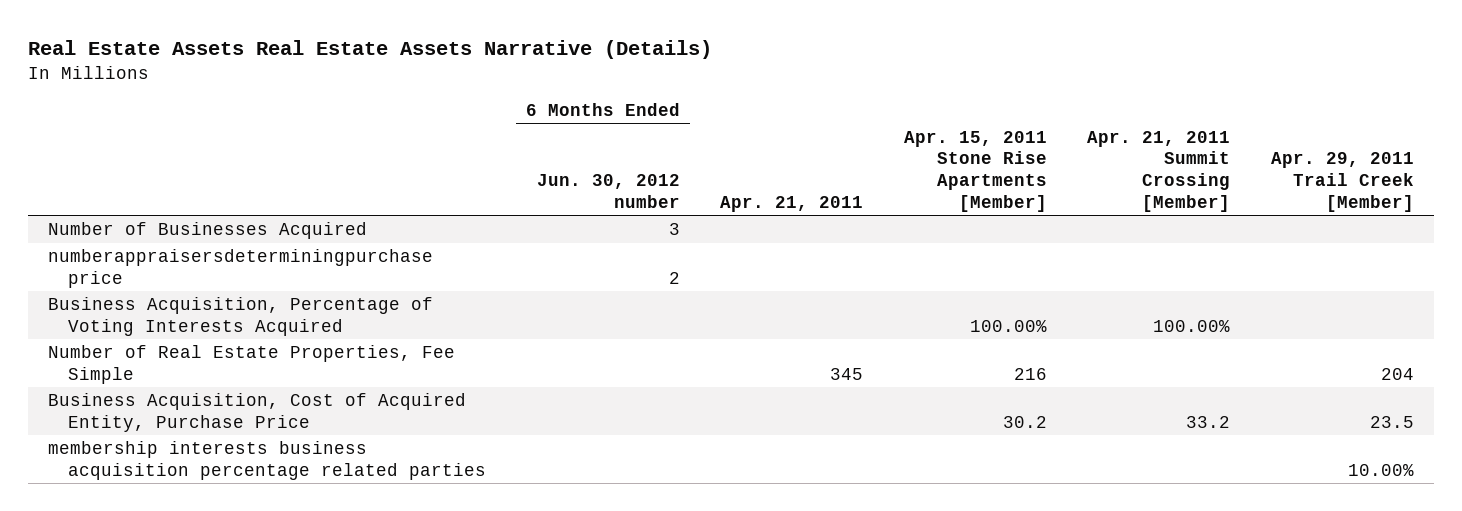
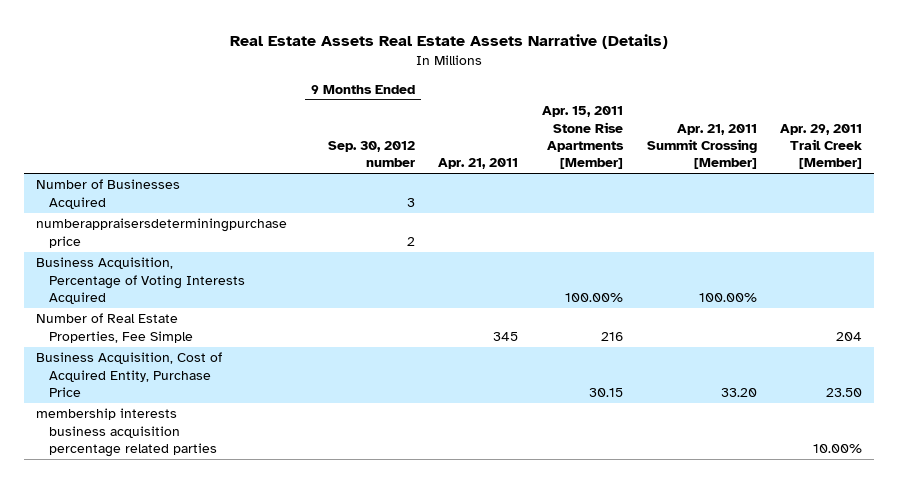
- | 6 Months Ended Jun. 30, 2012 number | Apr. 21, 2011 | Apr. 15, 2011 Stone Rise Apartments [Member] | Apr. 21, 2011 Summit Crossing [Member] | Apr. 29, 2011 Trail Creek [Member]
+ | 9 Months Ended Sep. 30, 2012 number | Apr. 21, 2011 | Apr. 15, 2011 Stone Rise Apartments [Member] | Apr. 21, 2011 Summit Crossing [Member] | Apr. 29, 2011 Trail Creek [Member]
- Business Acquisition, Cost of Acquired Entity, Purchase Price | | | 30.2 | 33.2 | 23.5
+ Business Acquisition, Cost of Acquired Entity, Purchase Price | | | 30.15 | 33.20 | 23.50

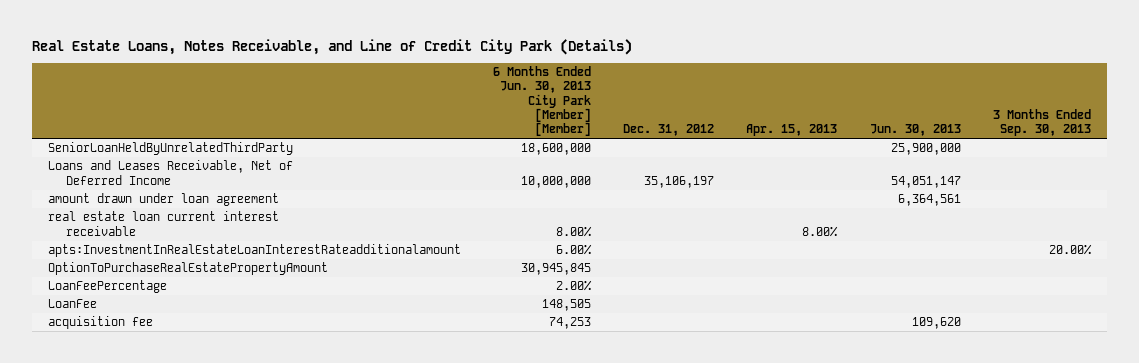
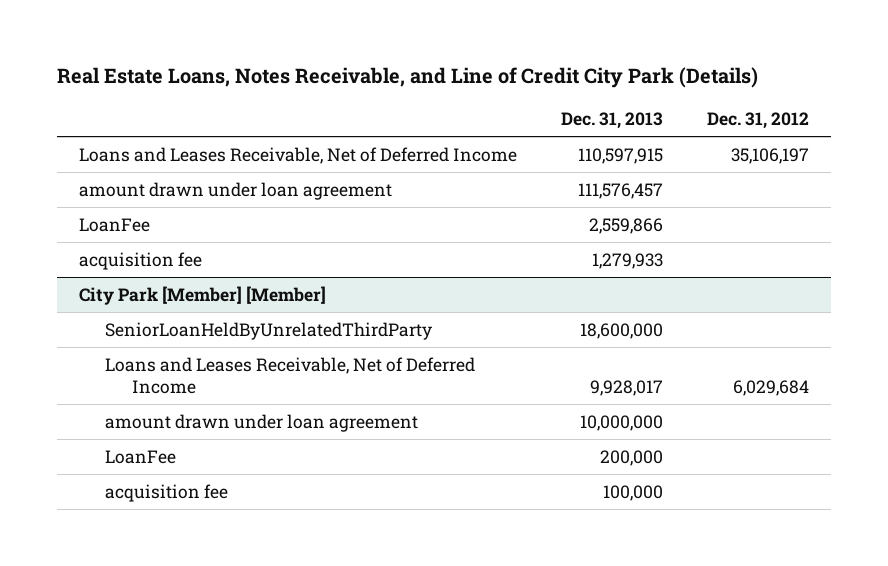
- | 6 Months Ended Jun. 30, 2013 City Park [Member] [Member] | Dec. 31, 2012 | Apr. 15, 2013 | Jun. 30, 2013 | 3 Months Ended Sep. 30, 2013
+ | Dec. 31, 2013 | Dec. 31, 2012
- SeniorLoanHeldByUnrelatedThirdParty | 18,600,000 | | | 25,900,000 |
- real estate loan current interest receivable | 8.00% | | 8.00% | |
- apts:InvestmentInRealEstateLoanInterestRateadditionalamount | 6.00% | | | | 20.00%
- OptionToPurchaseRealEstatePropertyAmount | 30,945,845 | | | |
- LoanFeePercentage | 2.00% | | | |
+ City Park [Member] [Member]
+ SeniorLoanHeldByUnrelatedThirdParty | 18,600,000 |
+ Loans and Leases Receivable, Net of Deferred Income | 9,928,017 | 6,029,684
+ amount drawn under loan agreement | 10,000,000 |
+ LoanFee | 200,000 |
+ acquisition fee | 100,000 |

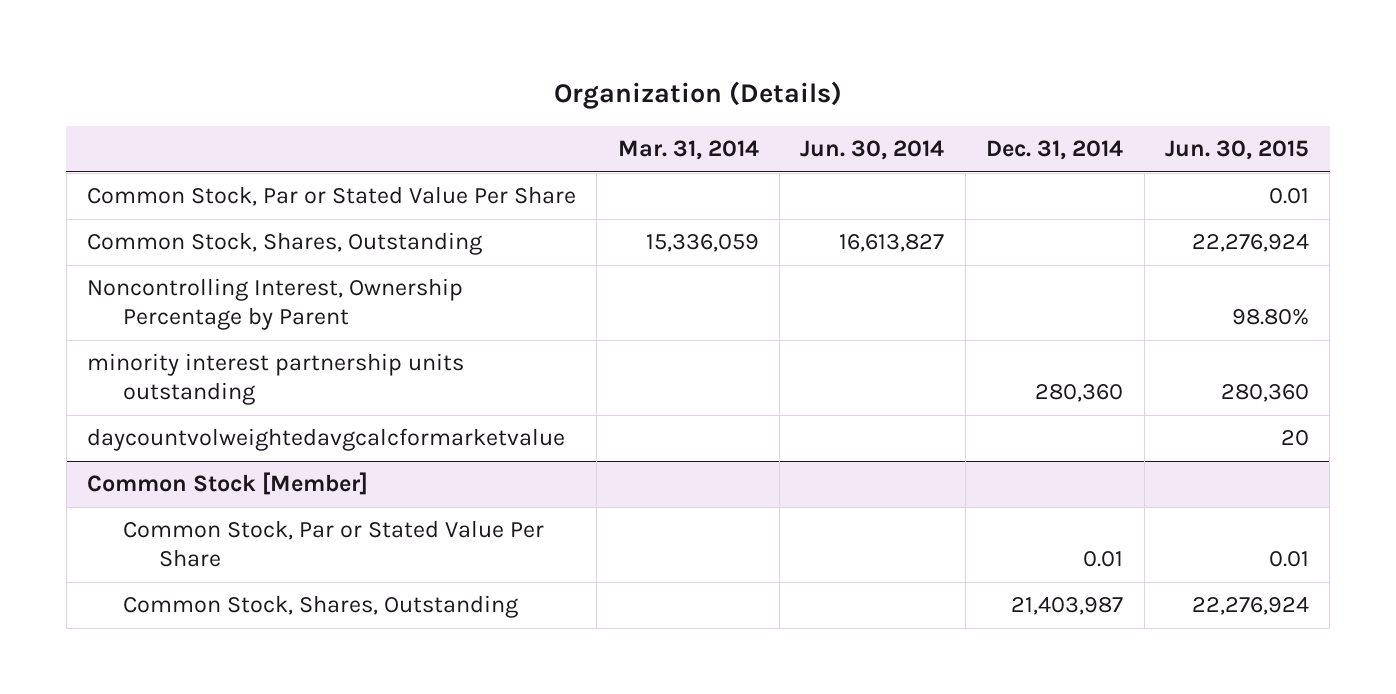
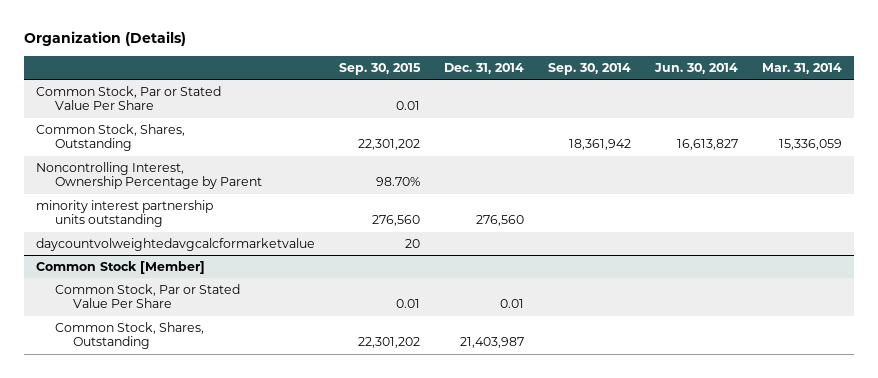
- | Mar. 31, 2014 | Jun. 30, 2014 | Dec. 31, 2014 | Jun. 30, 2015
+ | Sep. 30, 2015 | Dec. 31, 2014 | Sep. 30, 2014 | Jun. 30, 2014 | Mar. 31, 2014
- minority interest partnership units outstanding | | | 280,360 | 280,360
+ minority interest partnership units outstanding | 276,560 | 276,560 | | |

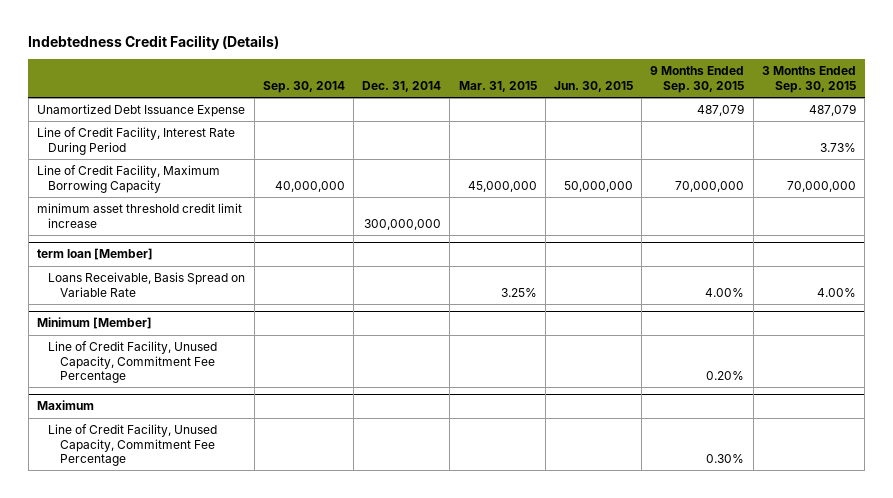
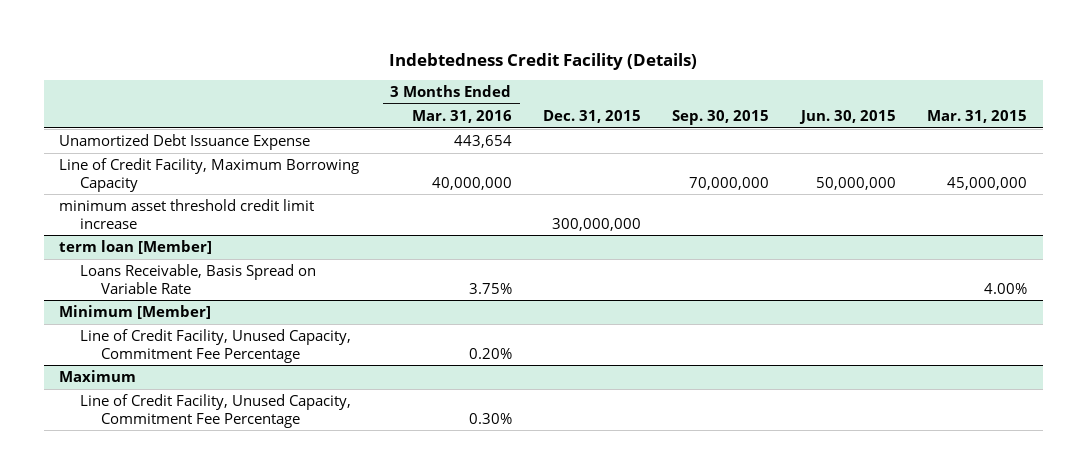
- | Sep. 30, 2014 | Dec. 31, 2014 | Mar. 31, 2015 | Jun. 30, 2015 | 9 Months Ended Sep. 30, 2015 | 3 Months Ended Sep. 30, 2015
+ | 3 Months Ended Mar. 31, 2016 | Dec. 31, 2015 | Sep. 30, 2015 | Jun. 30, 2015 | Mar. 31, 2015
- Line of Credit Facility, Interest Rate During Period | | | | | | 3.73%
@ term loan [Member]
- Loans Receivable, Basis Spread on Variable Rate | | | 3.25% | | 4.00% | 4.00%
+ Loans Receivable, Basis Spread on Variable Rate | 3.75% | | | | 4.00%

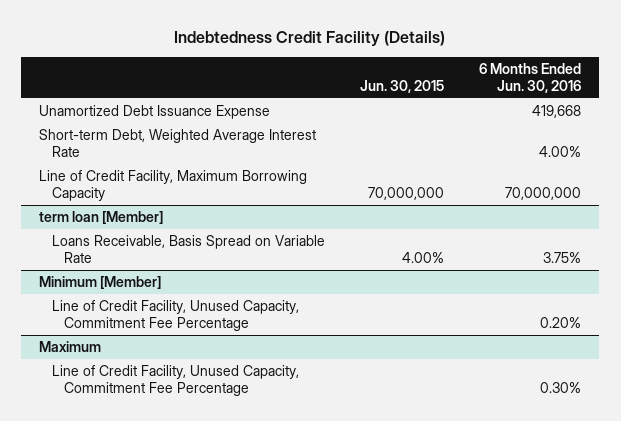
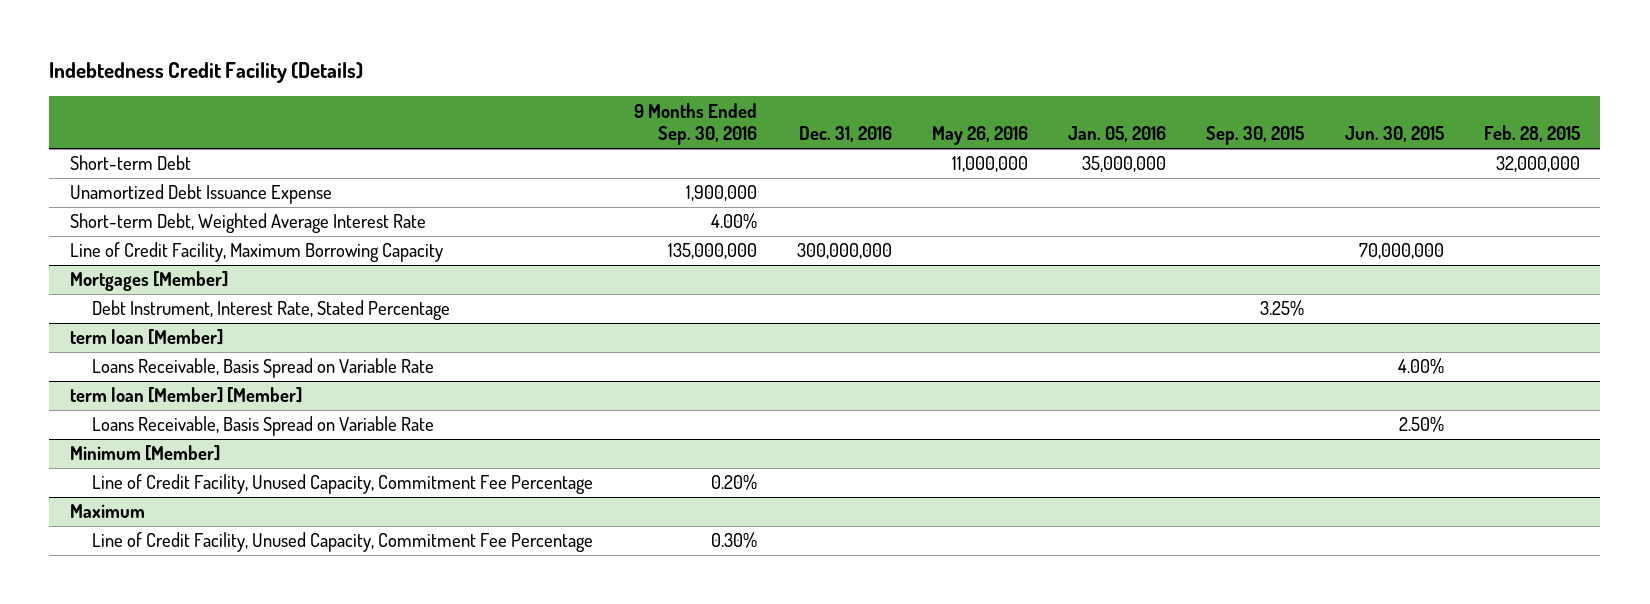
- | Jun. 30, 2015 | 6 Months Ended Jun. 30, 2016
+ | 9 Months Ended Sep. 30, 2016 | Dec. 31, 2016 | May 26, 2016 | Jan. 05, 2016 | Sep. 30, 2015 | Jun. 30, 2015 | Feb. 28, 2015
+ Short-term Debt | | | 11,000,000 | 35,000,000 | | | 32,000,000
+ Mortgages [Member]
+ Debt Instrument, Interest Rate, Stated Percentage | | | | | 3.25% | |
+ term loan [Member] [Member]
+ Loans Receivable, Basis Spread on Variable Rate | | | | | | 2.50% |

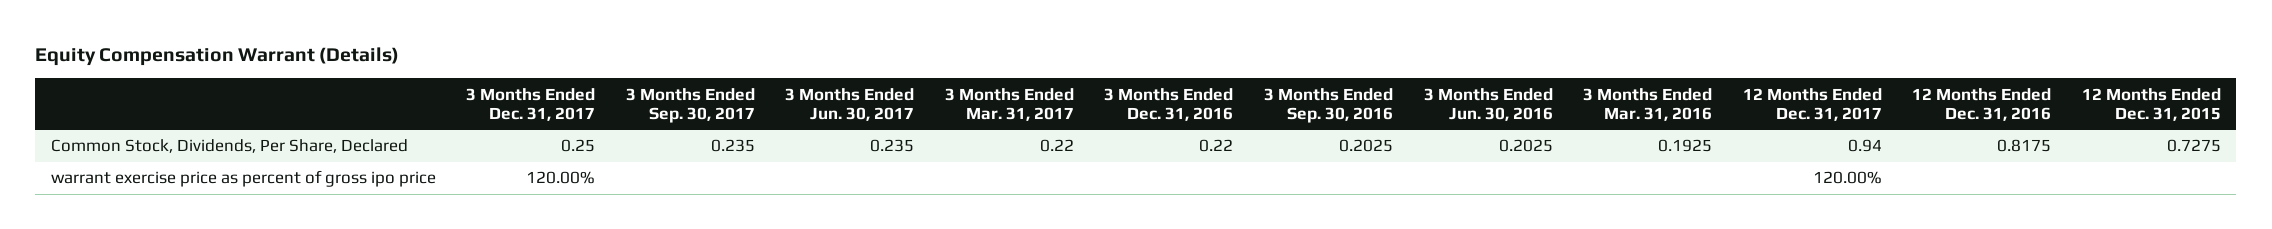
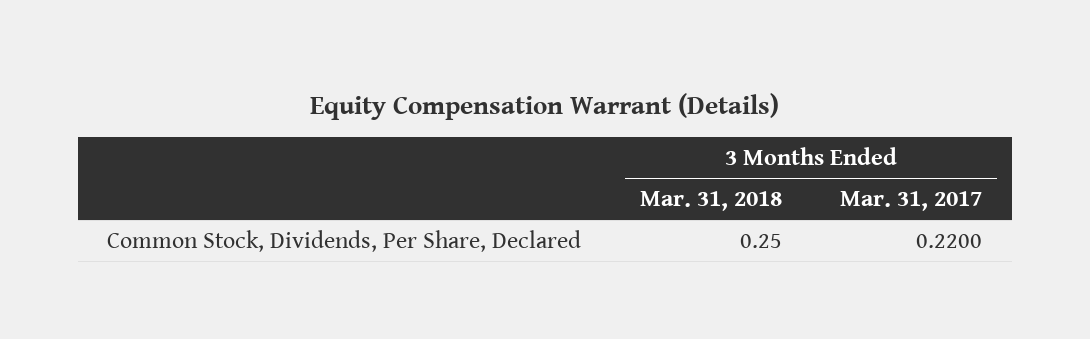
- | 3 Months Ended Dec. 31, 2017 | 3 Months Ended Sep. 30, 2017 | 3 Months Ended Jun. 30, 2017 | 3 Months Ended Mar. 31, 2017 | 3 Months Ended Dec. 31, 2016 | 3 Months Ended Sep. 30, 2016 | 3 Months Ended Jun. 30, 2016 | 3 Months Ended Mar. 31, 2016 | 12 Months Ended Dec. 31, 2017 | 12 Months Ended Dec. 31, 2016 | 12 Months Ended Dec. 31, 2015
+ | 3 Months Ended Mar. 31, 2018 | 3 Months Ended Mar. 31, 2017
- Common Stock, Dividends, Per Share, Declared | 0.25 | 0.235 | 0.235 | 0.22 | 0.22 | 0.2025 | 0.2025 | 0.1925 | 0.94 | 0.8175 | 0.7275
- warrant exercise price as percent of gross ipo price | 120.00% | | | | | | | | 120.00% | |
+ Common Stock, Dividends, Per Share, Declared | 0.25 | 0.2200

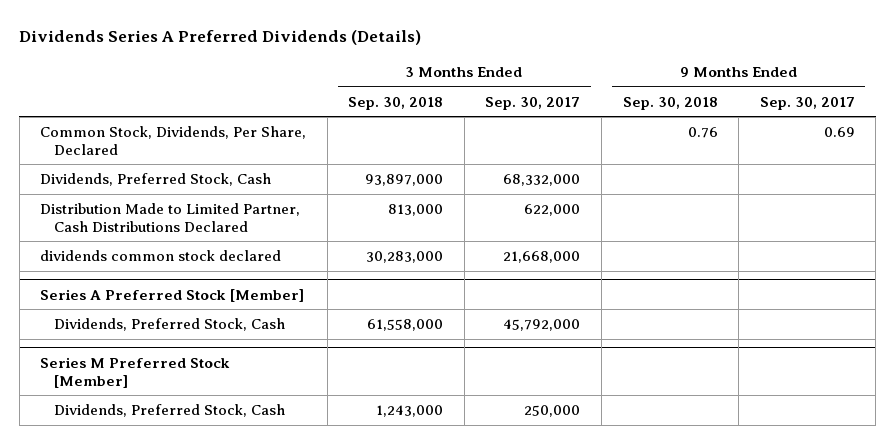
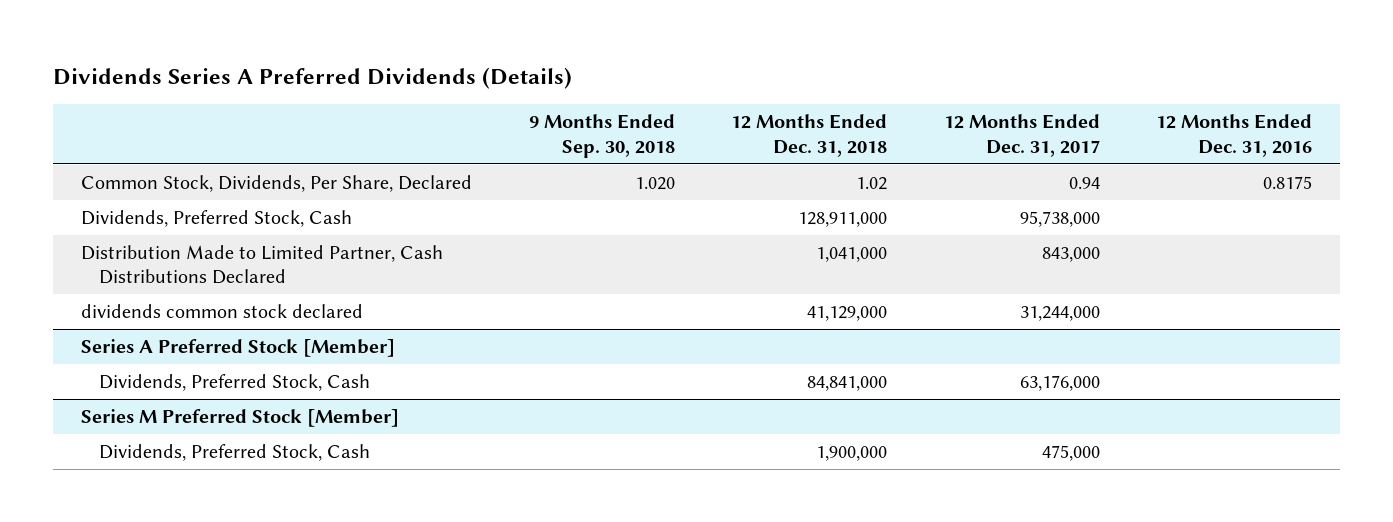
- | 3 Months Ended Sep. 30, 2018 | 3 Months Ended Sep. 30, 2017 | 9 Months Ended Sep. 30, 2018 | 9 Months Ended Sep. 30, 2017
+ | 9 Months Ended Sep. 30, 2018 | 12 Months Ended Dec. 31, 2018 | 12 Months Ended Dec. 31, 2017 | 12 Months Ended Dec. 31, 2016
- Common Stock, Dividends, Per Share, Declared | | | 0.76 | 0.69
+ Common Stock, Dividends, Per Share, Declared | 1.020 | 1.02 | 0.94 | 0.8175

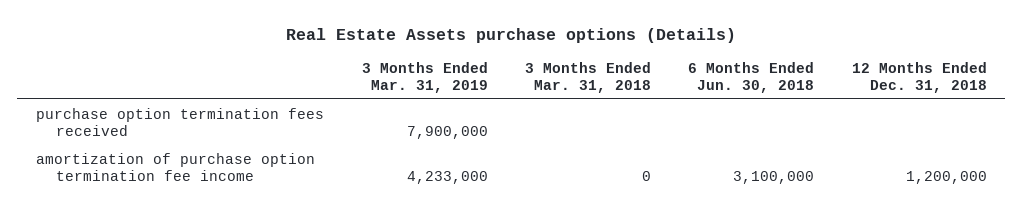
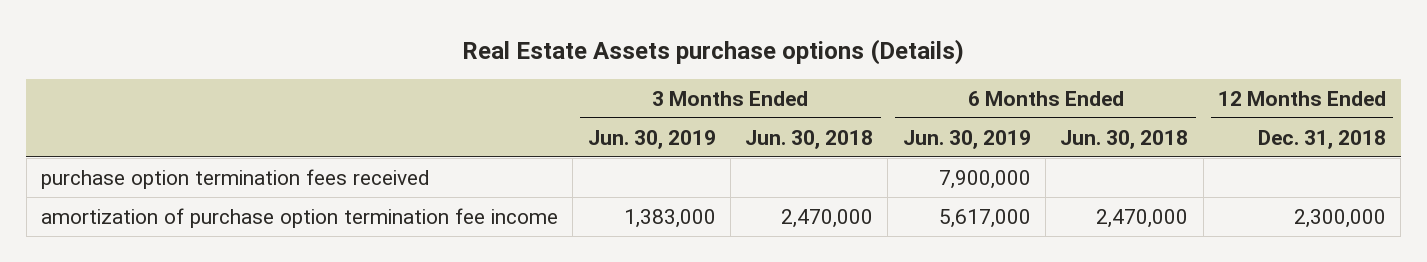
- | 3 Months Ended Mar. 31, 2019 | 3 Months Ended Mar. 31, 2018 | 6 Months Ended Jun. 30, 2018 | 12 Months Ended Dec. 31, 2018
+ | 3 Months Ended Jun. 30, 2019 | 3 Months Ended Jun. 30, 2018 | 6 Months Ended Jun. 30, 2019 | 6 Months Ended Jun. 30, 2018 | 12 Months Ended Dec. 31, 2018
- amortization of purchase option termination fee income | 4,233,000 | 0 | 3,100,000 | 1,200,000
+ amortization of purchase option termination fee income | 1,383,000 | 2,470,000 | 5,617,000 | 2,470,000 | 2,300,000

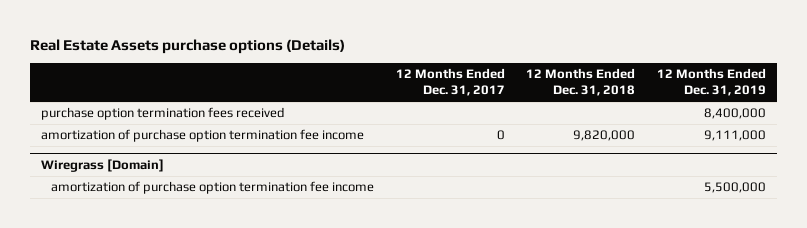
- | 3 Months Ended Jun. 30, 2019 | 3 Months Ended Jun. 30, 2018 | 6 Months Ended Jun. 30, 2019 | 6 Months Ended Jun. 30, 2018 | 12 Months Ended Dec. 31, 2018
+ | 12 Months Ended Dec. 31, 2017 | 12 Months Ended Dec. 31, 2018 | 12 Months Ended Dec. 31, 2019
- amortization of purchase option termination fee income | 1,383,000 | 2,470,000 | 5,617,000 | 2,470,000 | 2,300,000
+ amortization of purchase option termination fee income | 0 | 9,820,000 | 9,111,000
+ Wiregrass [Domain]
+ amortization of purchase option termination fee income | | | 5,500,000

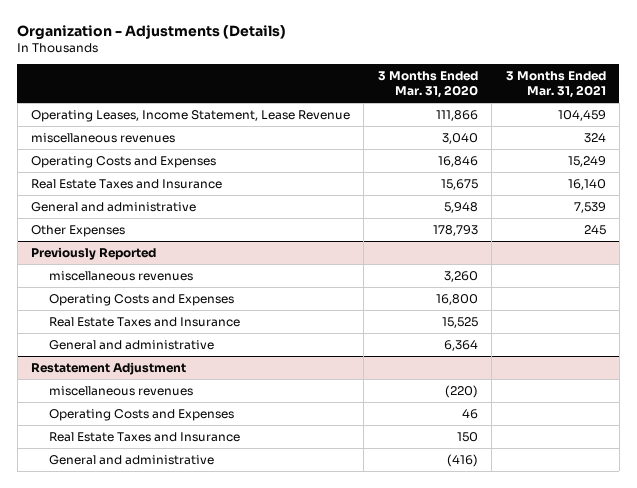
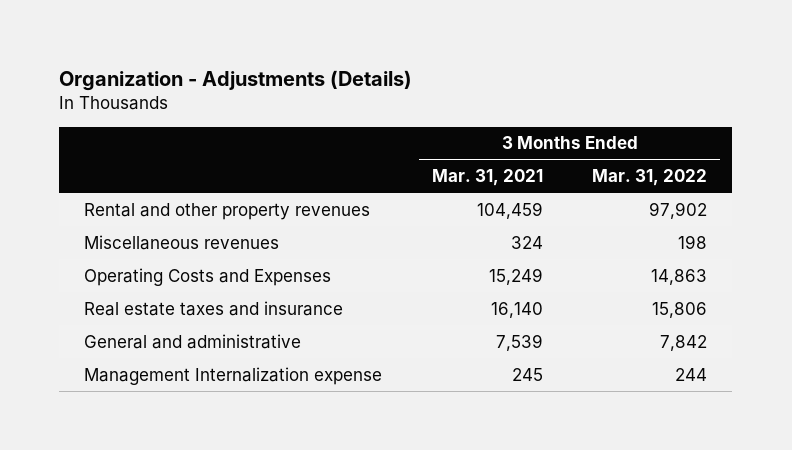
- | 3 Months Ended Mar. 31, 2020 | 3 Months Ended Mar. 31, 2021
+ | 3 Months Ended Mar. 31, 2021 | 3 Months Ended Mar. 31, 2022
- Operating Leases, Income Statement, Lease Revenue | 111,866 | 104,459
- miscellaneous revenues | 3,040 | 324
+ Rental and other property revenues | 104,459 | 97,902
+ Miscellaneous revenues | 324 | 198
- Real Estate Taxes and Insurance | 15,675 | 16,140
+ Real estate taxes and insurance | 16,140 | 15,806
- Other Expenses | 178,793 | 245
- Previously Reported
- miscellaneous revenues | 3,260 |
- Operating Costs and Expenses | 16,800 |
- Real Estate Taxes and Insurance | 15,525 |
- General and administrative | 6,364 |
- Restatement Adjustment
- miscellaneous revenues | (220) |
- Operating Costs and Expenses | 46 |
- Real Estate Taxes and Insurance | 150 |
- General and administrative | (416) |
+ Management Internalization expense | 245 | 244

